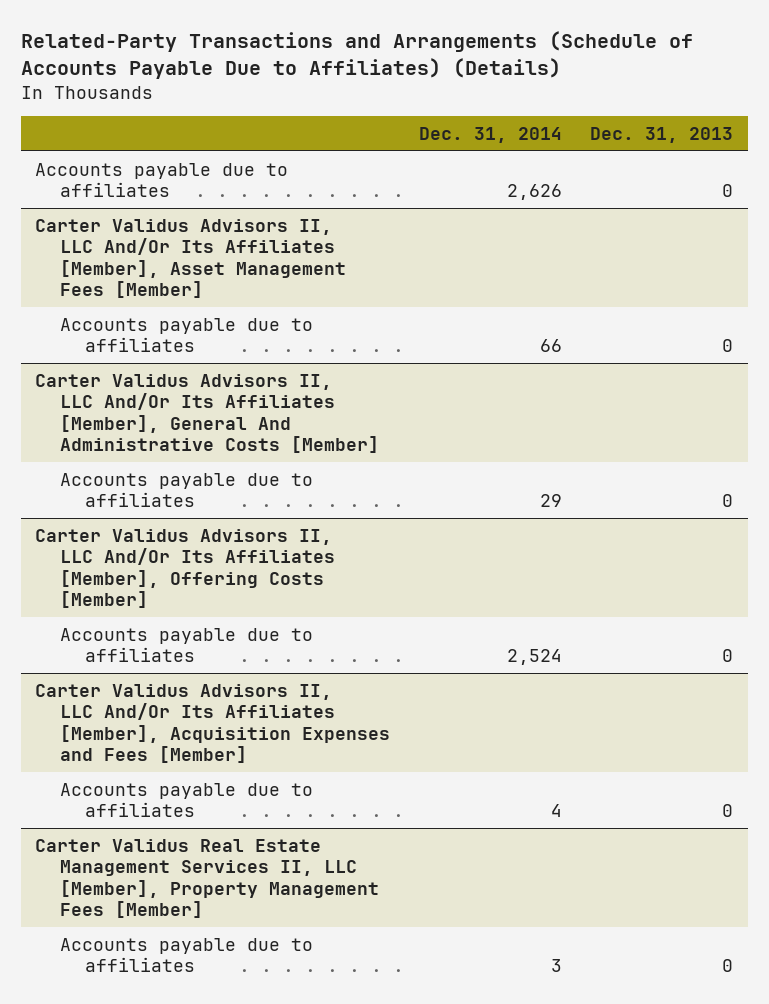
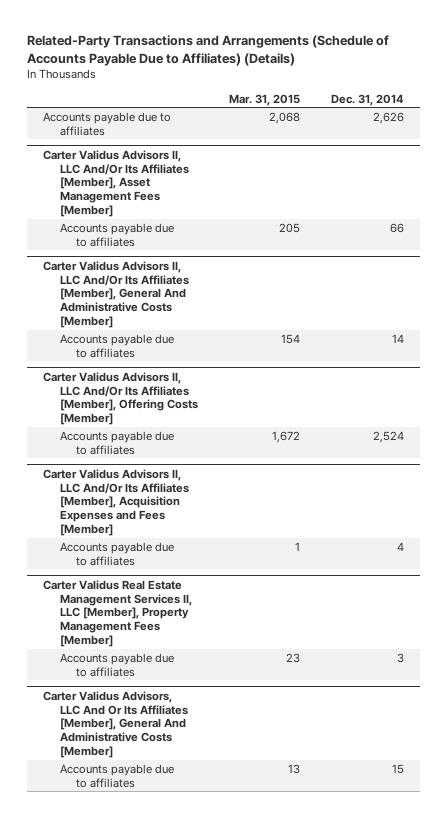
- | Dec. 31, 2014 | Dec. 31, 2013
+ | Mar. 31, 2015 | Dec. 31, 2014
@ Carter Validus Advisors II, LLC And/Or Its Affiliates [Member], General And Administrative Costs [Member]
- Accounts payable due to affiliates | 29 | 0
+ Accounts payable due to affiliates | 154 | 14
+ Carter Validus Advisors, LLC And Or Its Affiliates [Member], General And Administrative Costs [Member]
+ Accounts payable due to affiliates | 13 | 15

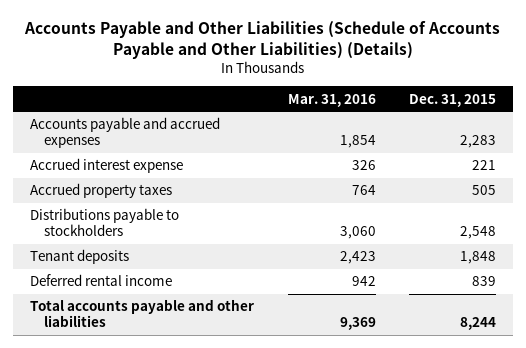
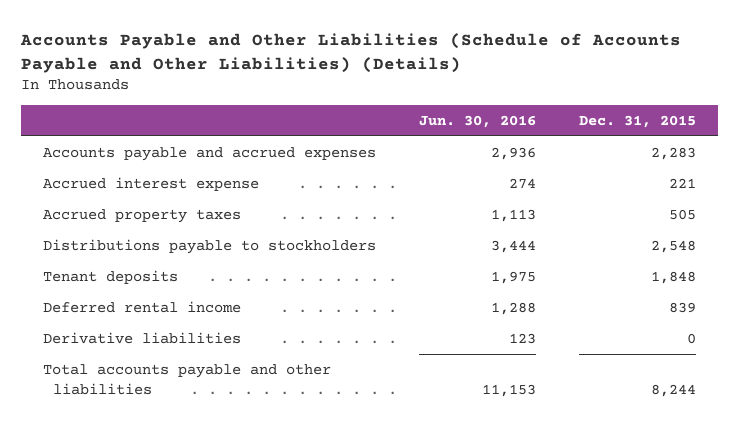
- | Mar. 31, 2016 | Dec. 31, 2015
+ | Jun. 30, 2016 | Dec. 31, 2015
+ Derivative liabilities | 123 | 0

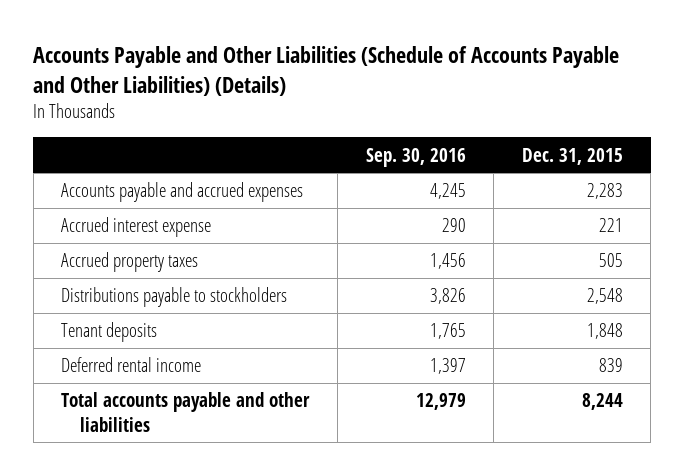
- | Jun. 30, 2016 | Dec. 31, 2015
+ | Sep. 30, 2016 | Dec. 31, 2015
- Derivative liabilities | 123 | 0

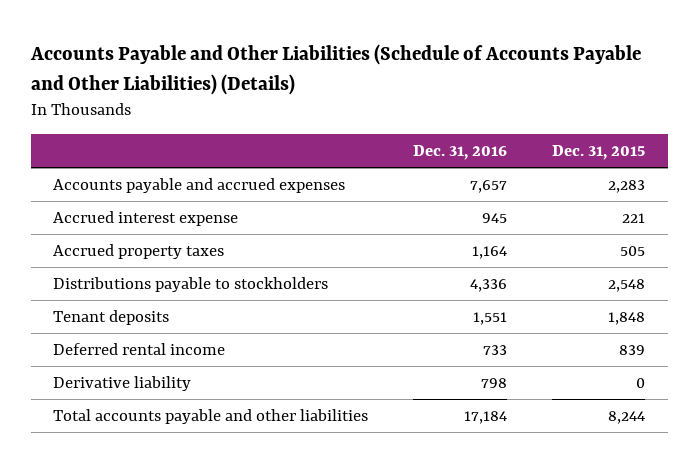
- | Sep. 30, 2016 | Dec. 31, 2015
+ | Dec. 31, 2016 | Dec. 31, 2015
+ Derivative liability | 798 | 0

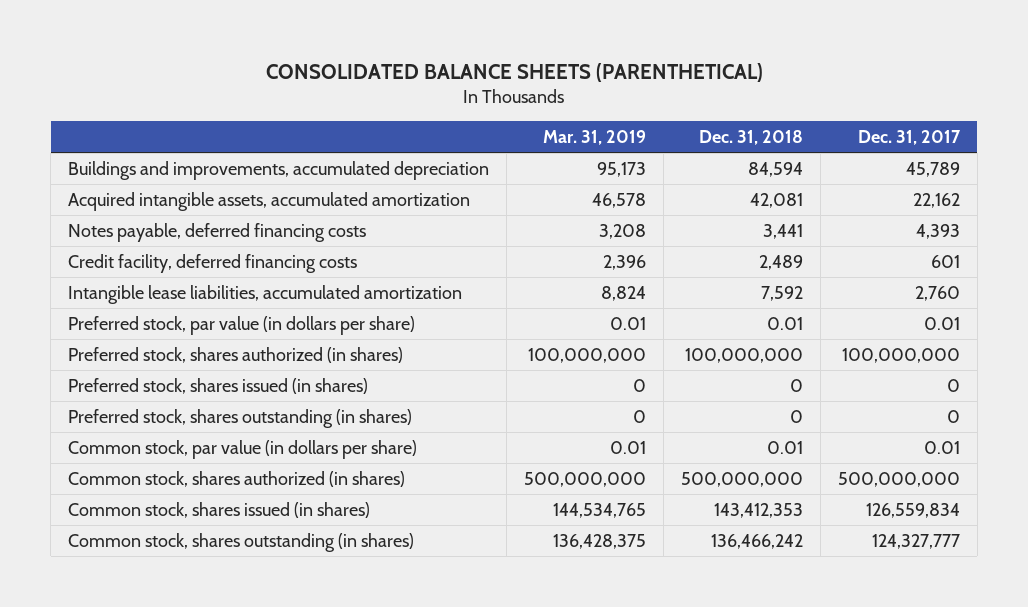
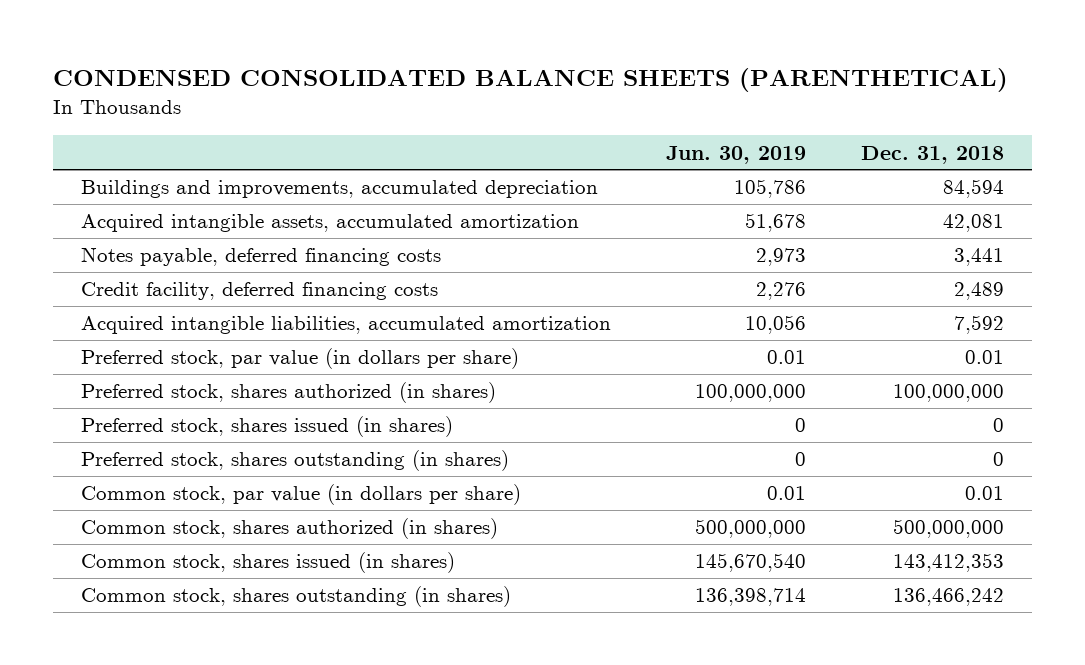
- CONSOLIDATED BALANCE SHEETS (PARENTHETICAL)
+ CONDENSED CONSOLIDATED BALANCE SHEETS (PARENTHETICAL)
- | Mar. 31, 2019 | Dec. 31, 2018 | Dec. 31, 2017
+ | Jun. 30, 2019 | Dec. 31, 2018
- Intangible lease liabilities, accumulated amortization | 8,824 | 7,592 | 2,760
+ Acquired intangible liabilities, accumulated amortization | 10,056 | 7,592

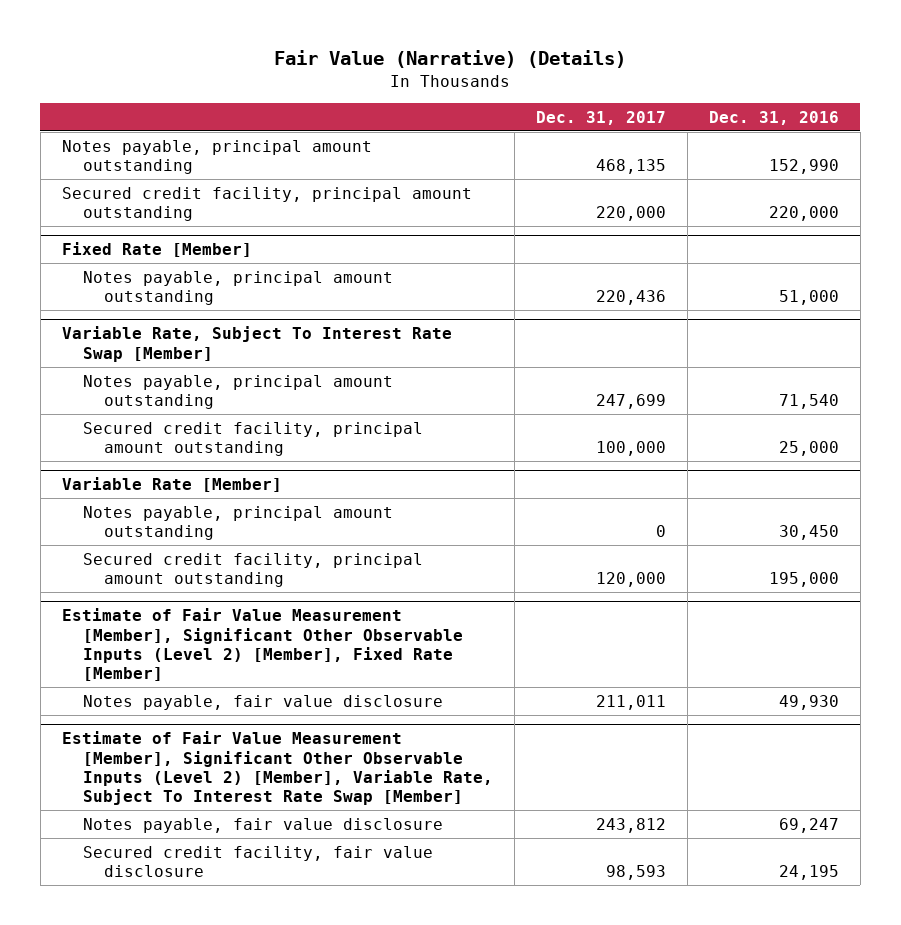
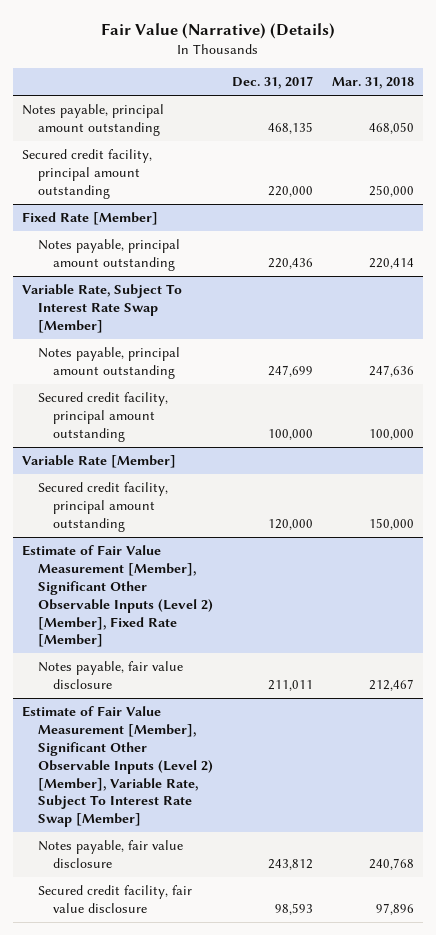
- | Dec. 31, 2017 | Dec. 31, 2016
+ | Dec. 31, 2017 | Mar. 31, 2018
@ Variable Rate [Member]
- Notes payable, principal amount outstanding | 0 | 30,450

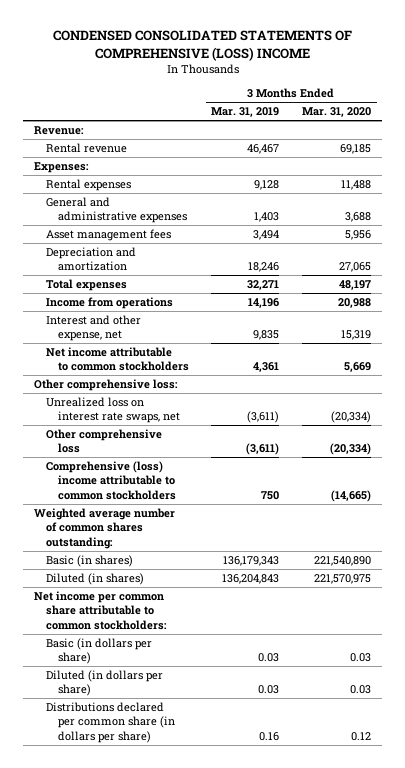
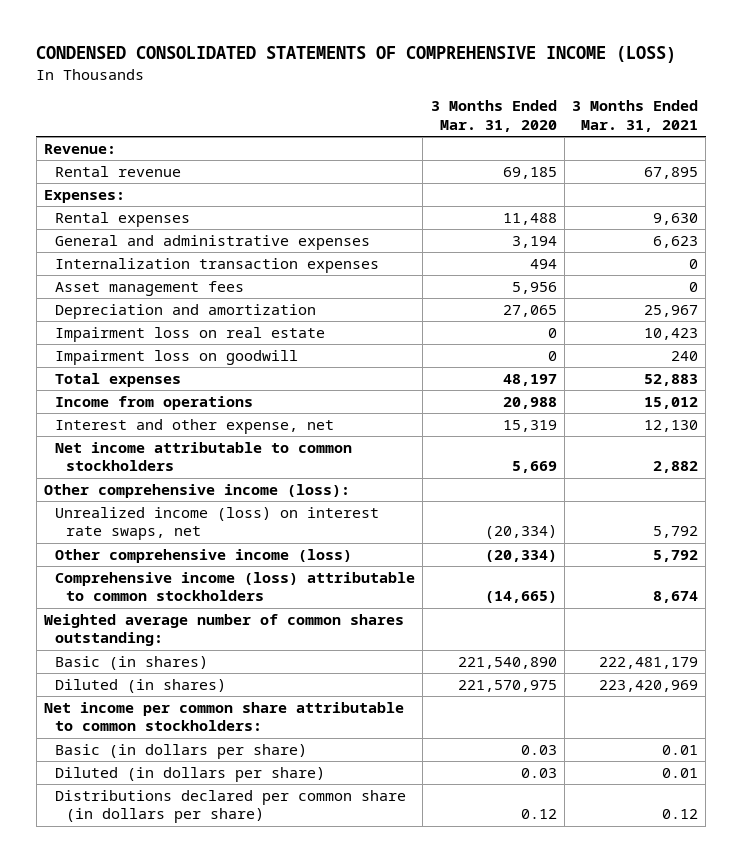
- CONDENSED CONSOLIDATED STATEMENTS OF COMPREHENSIVE (LOSS) INCOME
+ CONDENSED CONSOLIDATED STATEMENTS OF COMPREHENSIVE INCOME (LOSS)
- | 3 Months Ended Mar. 31, 2019 | 3 Months Ended Mar. 31, 2020
+ | 3 Months Ended Mar. 31, 2020 | 3 Months Ended Mar. 31, 2021
- General and administrative expenses | 1,403 | 3,688
+ General and administrative expenses | 3,194 | 6,623
+ Internalization transaction expenses | 494 | 0
+ Impairment loss on real estate | 0 | 10,423
+ Impairment loss on goodwill | 0 | 240
- Other comprehensive loss:
- Unrealized loss on interest rate swaps, net | (3,611) | (20,334)
- Other comprehensive loss | (3,611) | (20,334)
- Comprehensive (loss) income attributable to common stockholders | 750 | (14,665)
+ Other comprehensive income (loss):
+ Unrealized income (loss) on interest rate swaps, net | (20,334) | 5,792
+ Other comprehensive income (loss) | (20,334) | 5,792
+ Comprehensive income (loss) attributable to common stockholders | (14,665) | 8,674

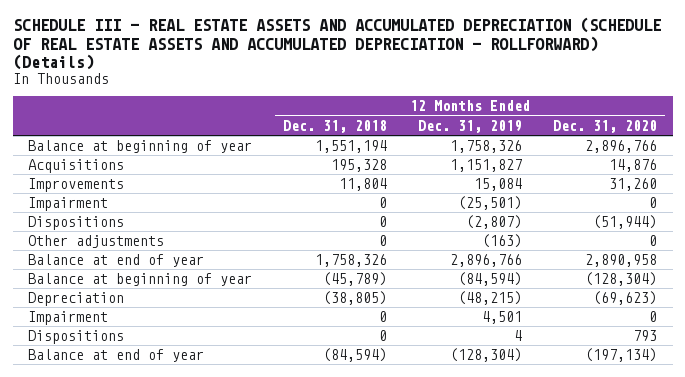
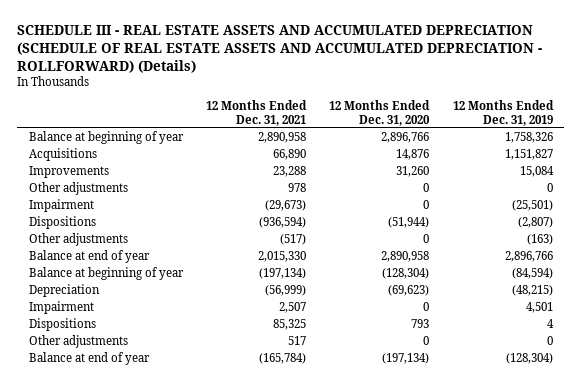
- | 12 Months Ended Dec. 31, 2018 | 12 Months Ended Dec. 31, 2019 | 12 Months Ended Dec. 31, 2020
+ | 12 Months Ended Dec. 31, 2021 | 12 Months Ended Dec. 31, 2020 | 12 Months Ended Dec. 31, 2019
+ Other adjustments | 978 | 0 | 0
+ Other adjustments | 517 | 0 | 0

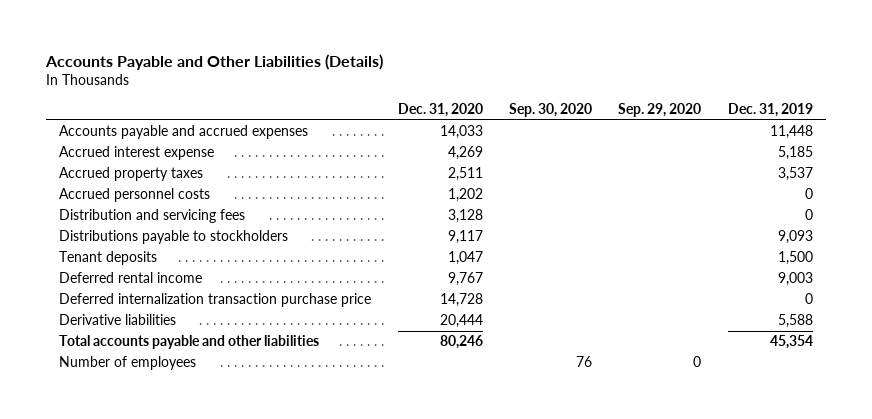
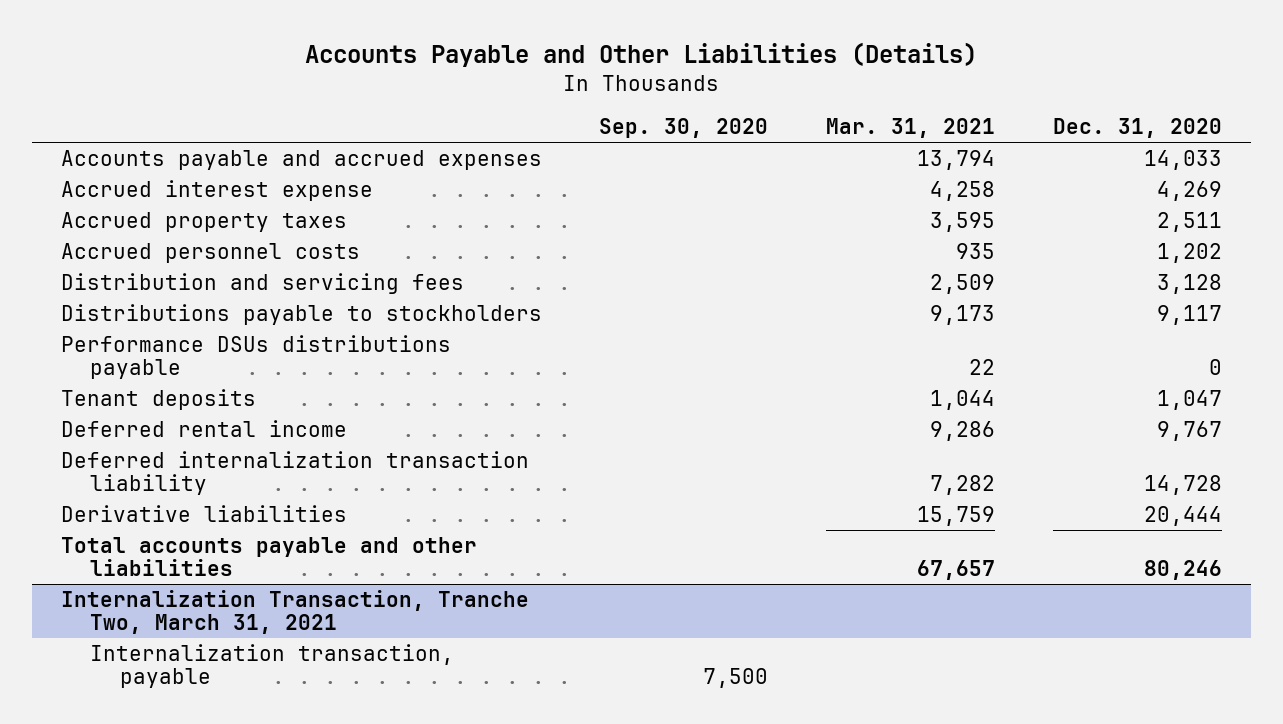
- | Dec. 31, 2020 | Sep. 30, 2020 | Sep. 29, 2020 | Dec. 31, 2019
+ | Sep. 30, 2020 | Mar. 31, 2021 | Dec. 31, 2020
+ Performance DSUs distributions payable | | 22 | 0
- Deferred internalization transaction purchase price | 14,728 | | | 0
+ Deferred internalization transaction liability | | 7,282 | 14,728
- Number of employees | | 76 | 0 |
+ Internalization Transaction, Tranche Two, March 31, 2021
+ Internalization transaction, payable | 7,500 | |

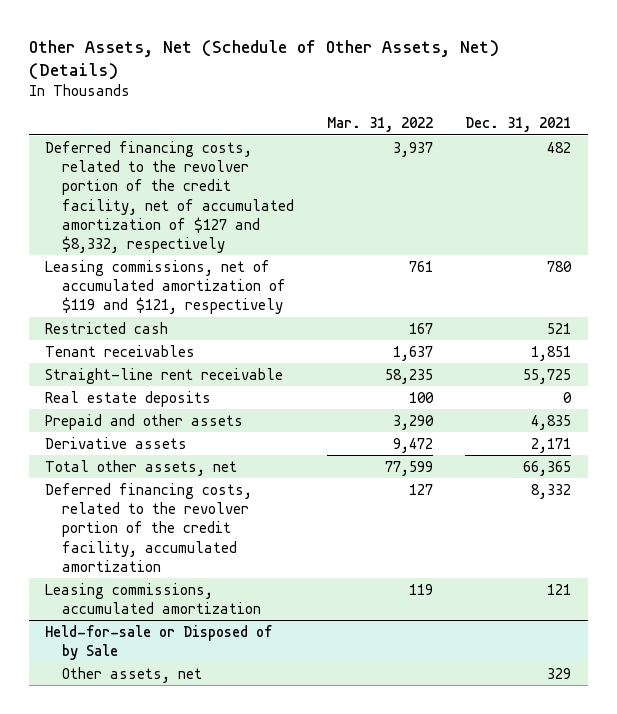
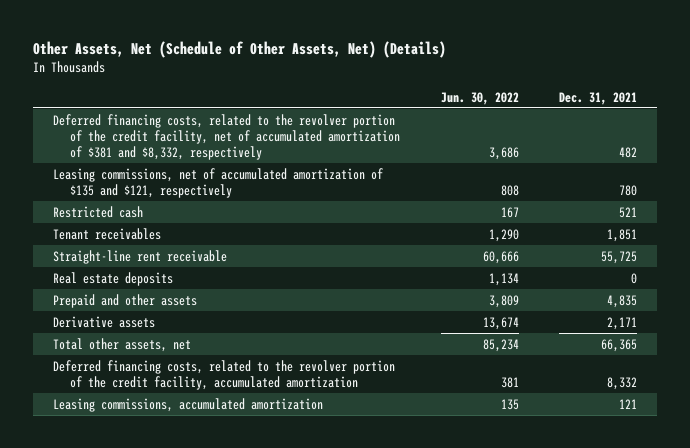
- | Mar. 31, 2022 | Dec. 31, 2021
+ | Jun. 30, 2022 | Dec. 31, 2021
- Deferred financing costs, related to the revolver portion of the credit facility, net of accumulated amortization of $127 and $8,332, respectively | 3,937 | 482
- Leasing commissions, net of accumulated amortization of $119 and $121, respectively | 761 | 780
+ Deferred financing costs, related to the revolver portion of the credit facility, net of accumulated amortization of $381 and $8,332, respectively | 3,686 | 482
+ Leasing commissions, net of accumulated amortization of $135 and $121, respectively | 808 | 780
- Held-for-sale or Disposed of by Sale
- Other assets, net | | 329

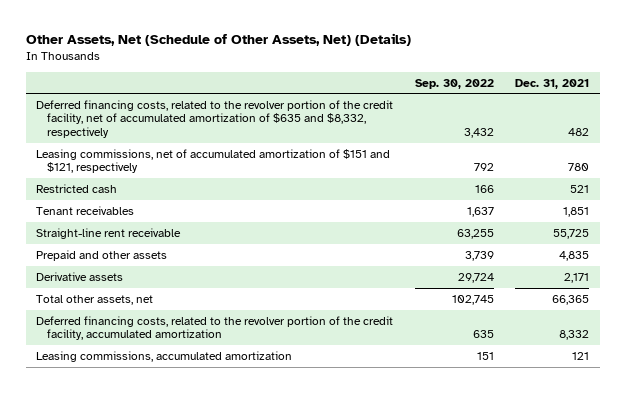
- | Jun. 30, 2022 | Dec. 31, 2021
+ | Sep. 30, 2022 | Dec. 31, 2021
- Deferred financing costs, related to the revolver portion of the credit facility, net of accumulated amortization of $381 and $8,332, respectively | 3,686 | 482
- Leasing commissions, net of accumulated amortization of $135 and $121, respectively | 808 | 780
+ Deferred financing costs, related to the revolver portion of the credit facility, net of accumulated amortization of $635 and $8,332, respectively | 3,432 | 482
+ Leasing commissions, net of accumulated amortization of $151 and $121, respectively | 792 | 780
- Real estate deposits | 1,134 | 0

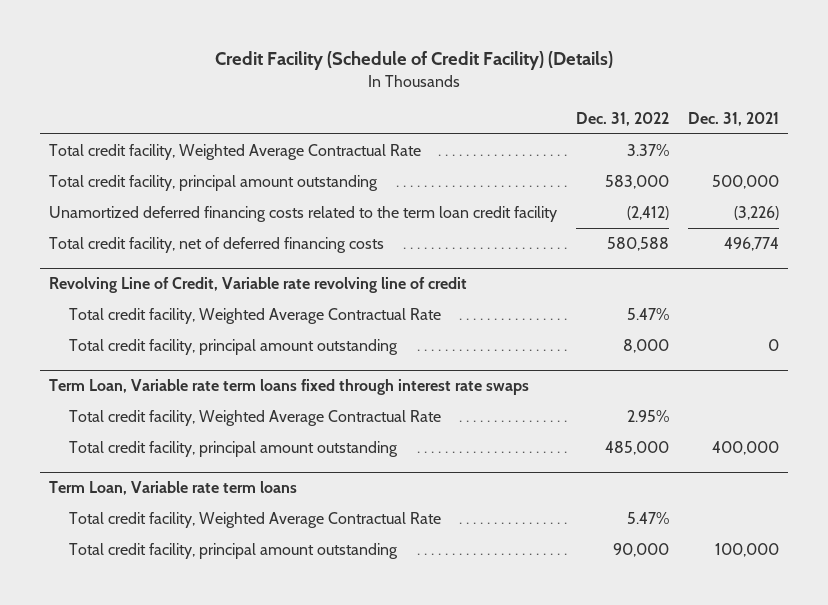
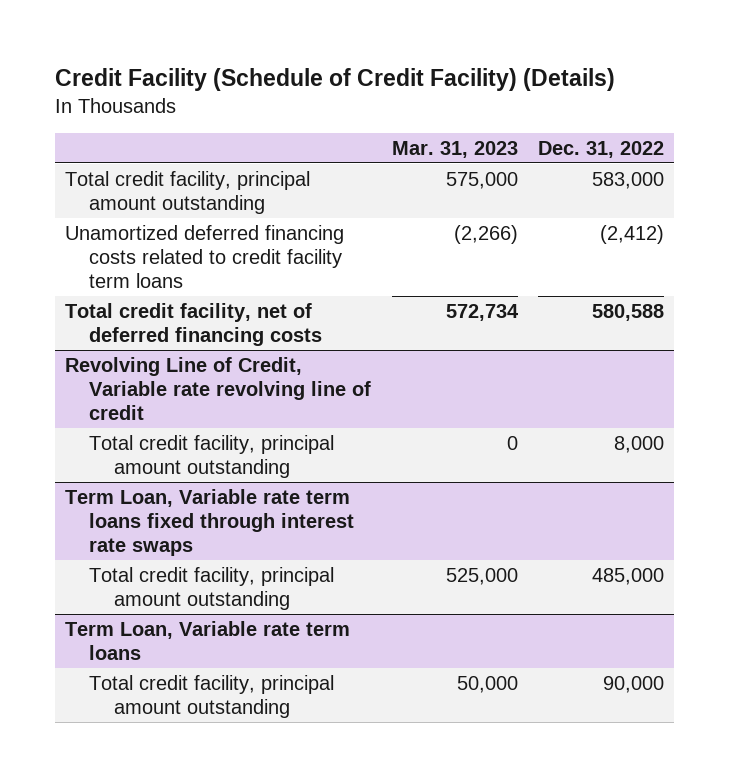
- | Dec. 31, 2022 | Dec. 31, 2021
+ | Mar. 31, 2023 | Dec. 31, 2022
- Total credit facility, Weighted Average Contractual Rate | 3.37% |
- Unamortized deferred financing costs related to the term loan credit facility | (2,412) | (3,226)
+ Unamortized deferred financing costs related to credit facility term loans | (2,266) | (2,412)
@ Revolving Line of Credit, Variable rate revolving line of credit
- Total credit facility, Weighted Average Contractual Rate | 5.47% |
@ Term Loan, Variable rate term loans fixed through interest rate swaps
- Total credit facility, Weighted Average Contractual Rate | 2.95% |
@ Term Loan, Variable rate term loans
- Total credit facility, Weighted Average Contractual Rate | 5.47% |

